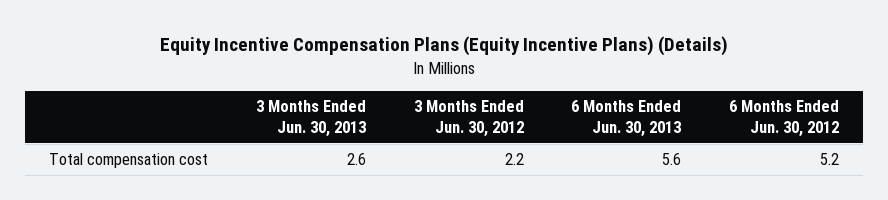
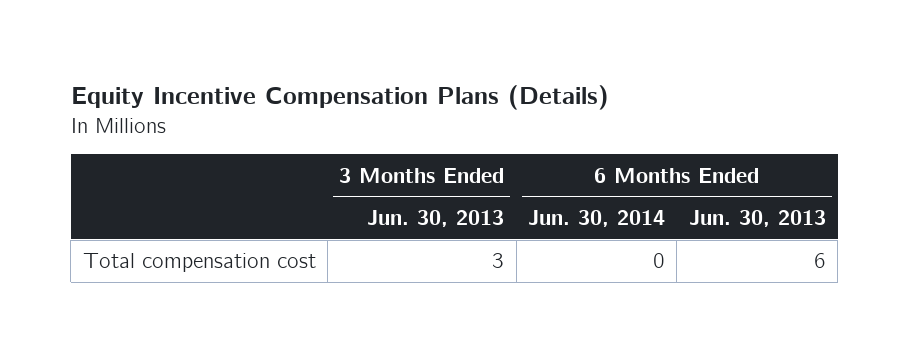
- Equity Incentive Compensation Plans (Equity Incentive Plans) (Details)
+ Equity Incentive Compensation Plans (Details)
- | 3 Months Ended Jun. 30, 2013 | 3 Months Ended Jun. 30, 2012 | 6 Months Ended Jun. 30, 2013 | 6 Months Ended Jun. 30, 2012
+ | 3 Months Ended Jun. 30, 2013 | 6 Months Ended Jun. 30, 2014 | 6 Months Ended Jun. 30, 2013
- Total compensation cost | 2.6 | 2.2 | 5.6 | 5.2
+ Total compensation cost | 3 | 0 | 6

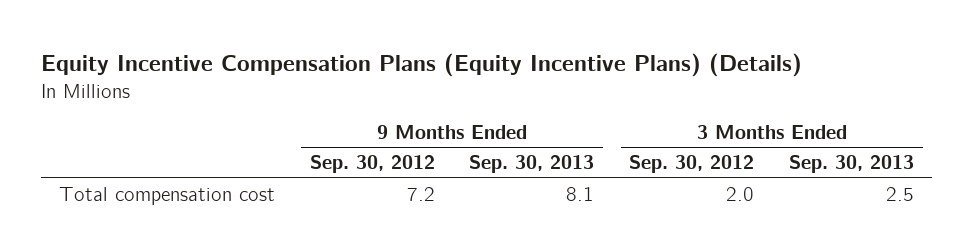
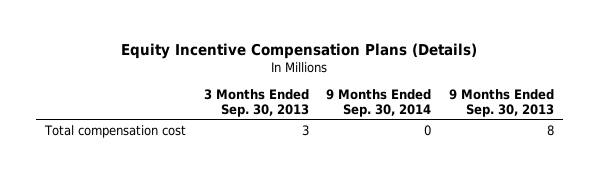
- Equity Incentive Compensation Plans (Equity Incentive Plans) (Details)
+ Equity Incentive Compensation Plans (Details)
- | 9 Months Ended Sep. 30, 2012 | 9 Months Ended Sep. 30, 2013 | 3 Months Ended Sep. 30, 2012 | 3 Months Ended Sep. 30, 2013
+ | 3 Months Ended Sep. 30, 2013 | 9 Months Ended Sep. 30, 2014 | 9 Months Ended Sep. 30, 2013
- Total compensation cost | 7.2 | 8.1 | 2.0 | 2.5
+ Total compensation cost | 3 | 0 | 8

